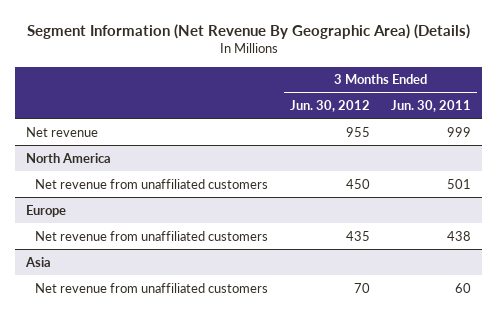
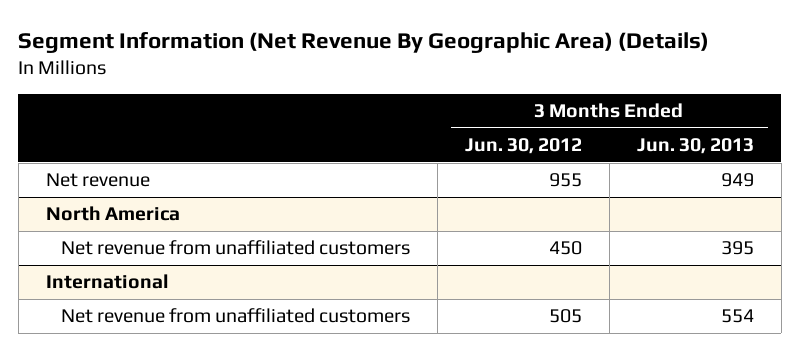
- | 3 Months Ended Jun. 30, 2012 | 3 Months Ended Jun. 30, 2011
+ | 3 Months Ended Jun. 30, 2012 | 3 Months Ended Jun. 30, 2013
- Europe
- Net revenue from unaffiliated customers | 435 | 438
- Asia
- Net revenue from unaffiliated customers | 70 | 60
+ International
+ Net revenue from unaffiliated customers | 505 | 554

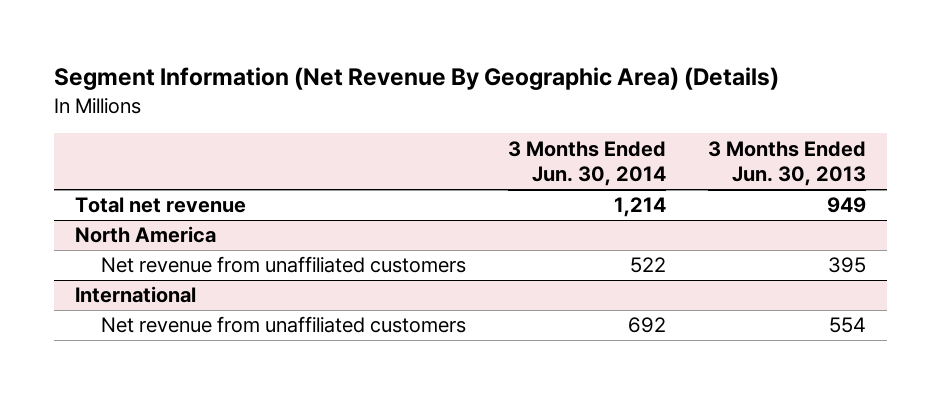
- | 3 Months Ended Jun. 30, 2012 | 3 Months Ended Jun. 30, 2013
+ | 3 Months Ended Jun. 30, 2014 | 3 Months Ended Jun. 30, 2013
- Net revenue | 955 | 949
+ Total net revenue | 1,214 | 949

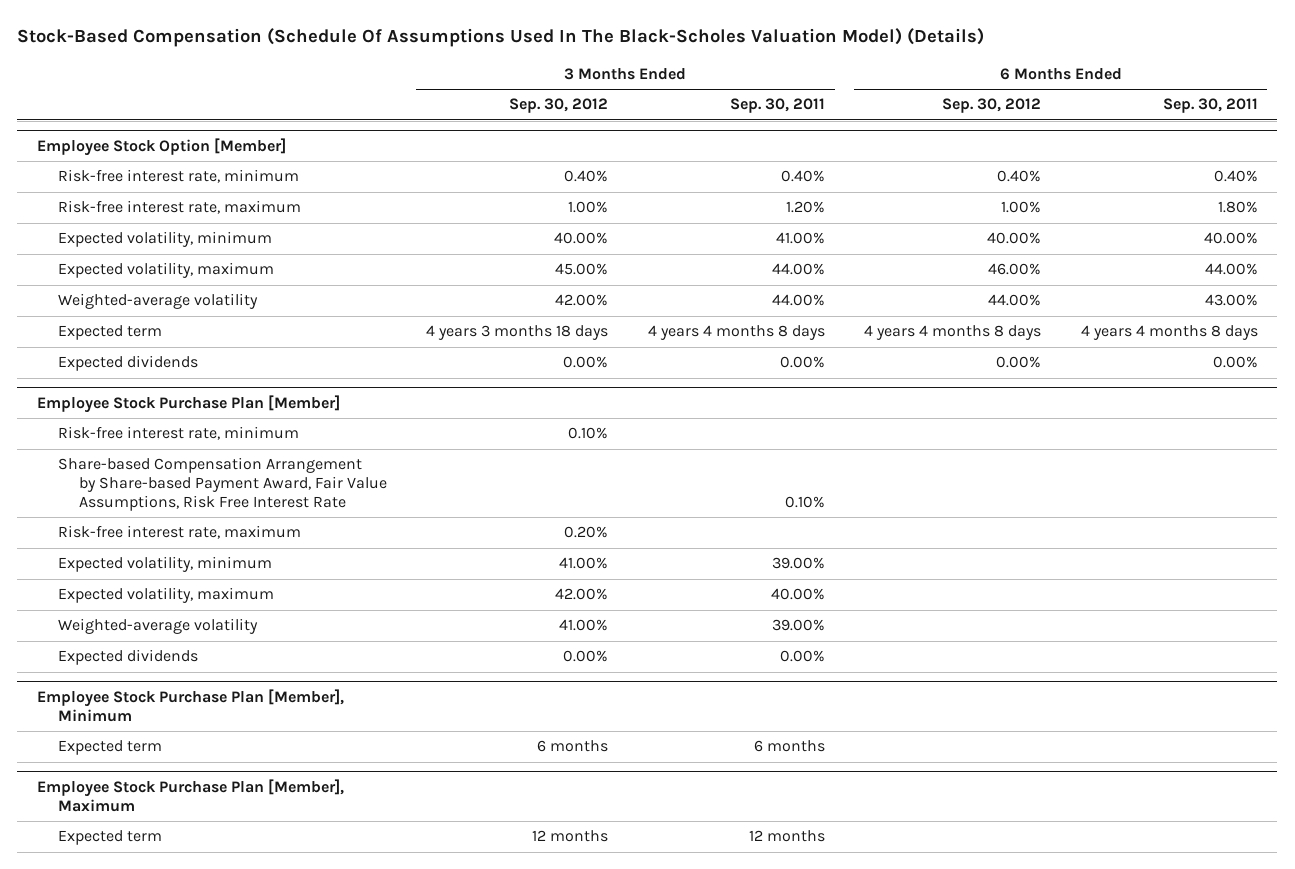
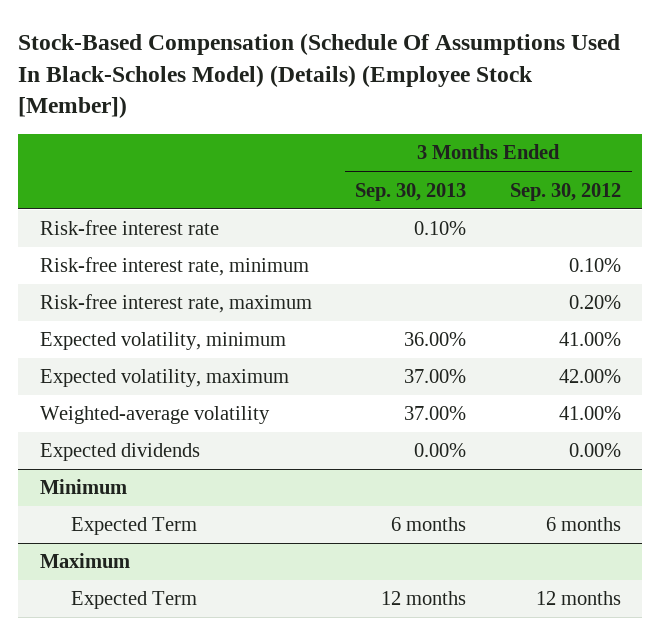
- Stock-Based Compensation (Schedule Of Assumptions Used In The Black-Scholes Valuation Model) (Details)
+ Stock-Based Compensation (Schedule Of Assumptions Used In Black-Scholes Model) (Details) (Employee Stock [Member])
- | 3 Months Ended Sep. 30, 2012 | 3 Months Ended Sep. 30, 2011 | 6 Months Ended Sep. 30, 2012 | 6 Months Ended Sep. 30, 2011
+ | 3 Months Ended Sep. 30, 2013 | 3 Months Ended Sep. 30, 2012
- Employee Stock Option [Member]
- Risk-free interest rate, minimum | 0.40% | 0.40% | 0.40% | 0.40%
- Risk-free interest rate, maximum | 1.00% | 1.20% | 1.00% | 1.80%
- Expected volatility, minimum | 40.00% | 41.00% | 40.00% | 40.00%
- Expected volatility, maximum | 45.00% | 44.00% | 46.00% | 44.00%
- Weighted-average volatility | 42.00% | 44.00% | 44.00% | 43.00%
- Expected term | 4 years 3 months 18 days | 4 years 4 months 8 days | 4 years 4 months 8 days | 4 years 4 months 8 days
- Expected dividends | 0.00% | 0.00% | 0.00% | 0.00%
- Employee Stock Purchase Plan [Member]
+ Risk-free interest rate | 0.10% |
- Share-based Compensation Arrangement by Share-based Payment Award, Fair Value Assumptions, Risk Free Interest Rate | | 0.10% | |
- Employee Stock Purchase Plan [Member], Minimum
- Expected term | 6 months | 6 months | |
- Employee Stock Purchase Plan [Member], Maximum
- Expected term | 12 months | 12 months | |
+ Minimum
+ Expected Term | 6 months | 6 months
+ Maximum
+ Expected Term | 12 months | 12 months

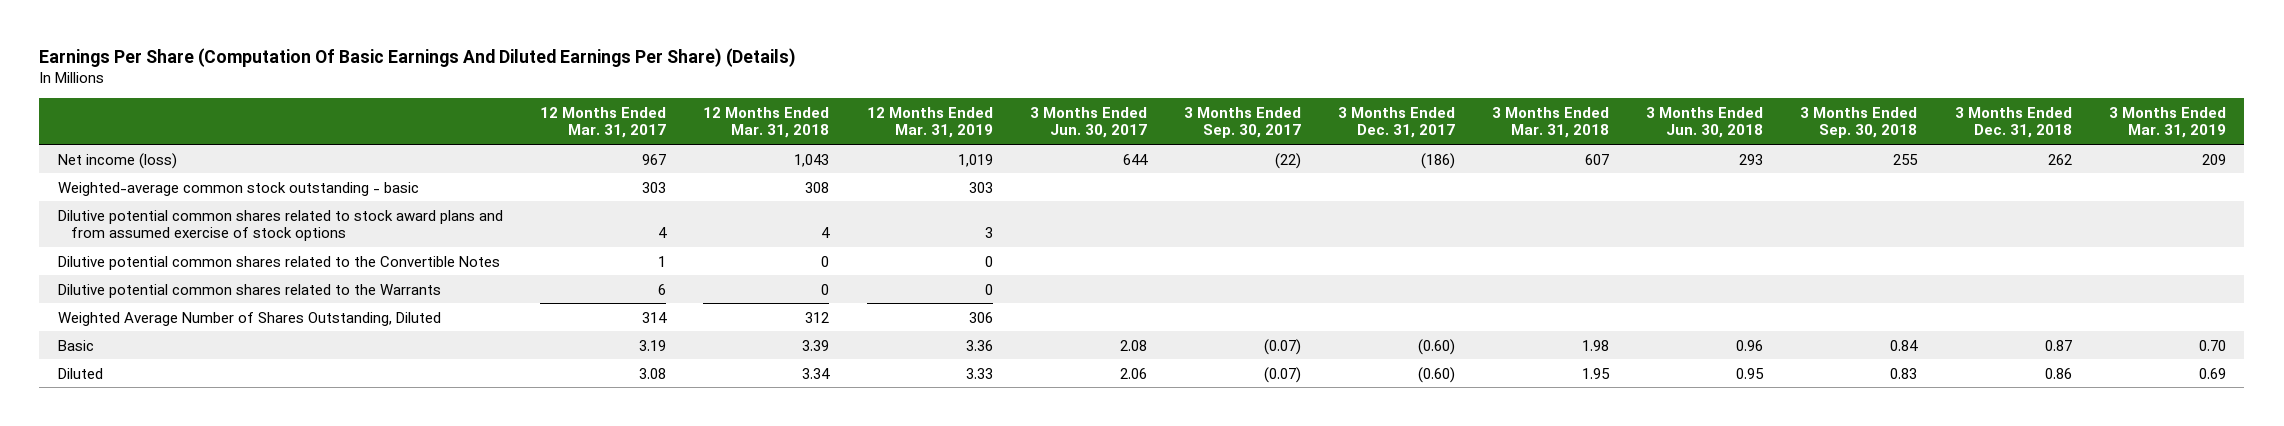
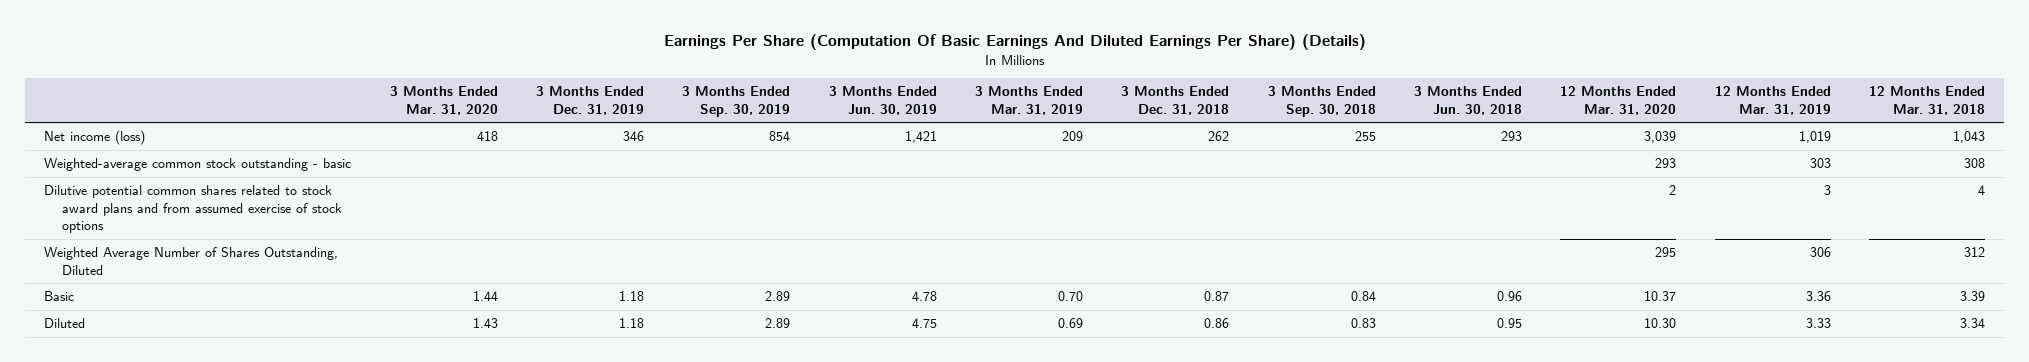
- | 12 Months Ended Mar. 31, 2017 | 12 Months Ended Mar. 31, 2018 | 12 Months Ended Mar. 31, 2019 | 3 Months Ended Jun. 30, 2017 | 3 Months Ended Sep. 30, 2017 | 3 Months Ended Dec. 31, 2017 | 3 Months Ended Mar. 31, 2018 | 3 Months Ended Jun. 30, 2018 | 3 Months Ended Sep. 30, 2018 | 3 Months Ended Dec. 31, 2018 | 3 Months Ended Mar. 31, 2019
+ | 3 Months Ended Mar. 31, 2020 | 3 Months Ended Dec. 31, 2019 | 3 Months Ended Sep. 30, 2019 | 3 Months Ended Jun. 30, 2019 | 3 Months Ended Mar. 31, 2019 | 3 Months Ended Dec. 31, 2018 | 3 Months Ended Sep. 30, 2018 | 3 Months Ended Jun. 30, 2018 | 12 Months Ended Mar. 31, 2020 | 12 Months Ended Mar. 31, 2019 | 12 Months Ended Mar. 31, 2018
- Dilutive potential common shares related to the Convertible Notes | 1 | 0 | 0 | | | | | | | |
- Dilutive potential common shares related to the Warrants | 6 | 0 | 0 | | | | | | | |

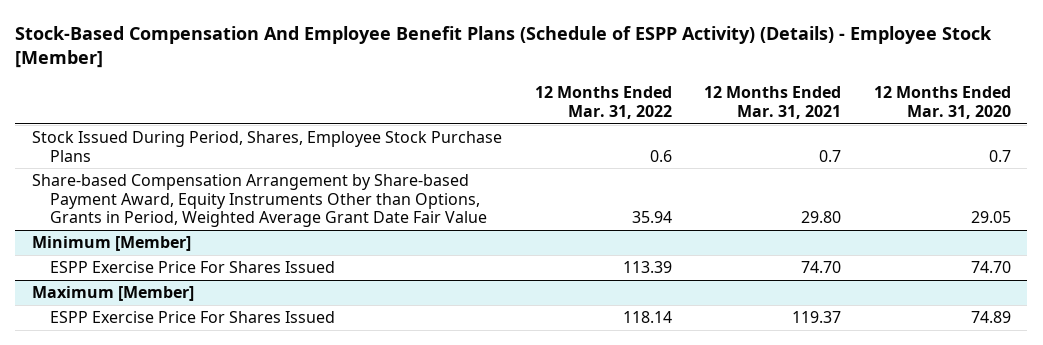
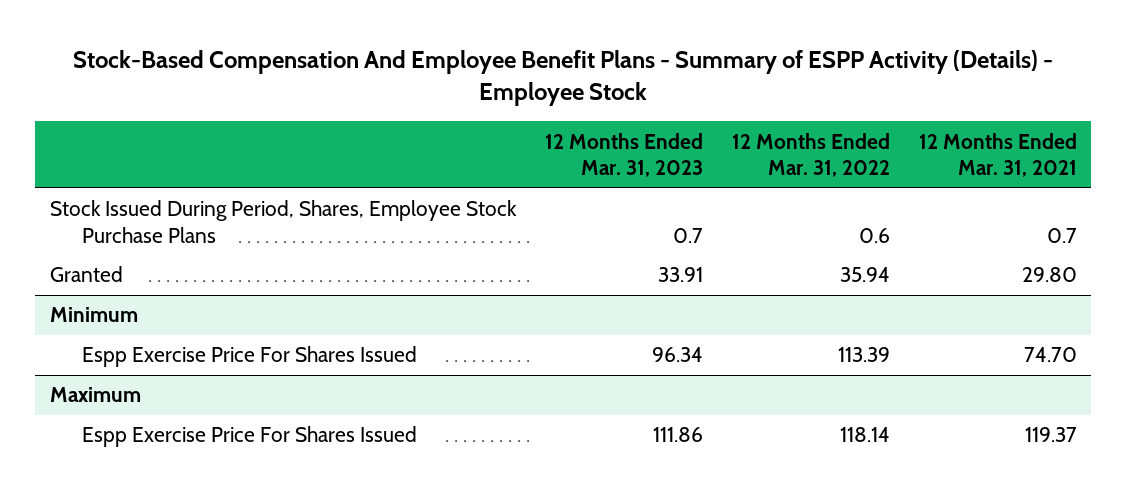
- Stock-Based Compensation And Employee Benefit Plans (Schedule of ESPP Activity) (Details) - Employee Stock [Member]
+ Stock-Based Compensation And Employee Benefit Plans - Summary of ESPP Activity (Details) - Employee Stock
- | 12 Months Ended Mar. 31, 2022 | 12 Months Ended Mar. 31, 2021 | 12 Months Ended Mar. 31, 2020
+ | 12 Months Ended Mar. 31, 2023 | 12 Months Ended Mar. 31, 2022 | 12 Months Ended Mar. 31, 2021
- Share-based Compensation Arrangement by Share-based Payment Award, Equity Instruments Other than Options, Grants in Period, Weighted Average Grant Date Fair Value | 35.94 | 29.80 | 29.05
- Minimum [Member]
- ESPP Exercise Price For Shares Issued | 113.39 | 74.70 | 74.70
- Maximum [Member]
- ESPP Exercise Price For Shares Issued | 118.14 | 119.37 | 74.89
+ Granted | 33.91 | 35.94 | 29.80
+ Minimum
+ Espp Exercise Price For Shares Issued | 96.34 | 113.39 | 74.70
+ Maximum
+ Espp Exercise Price For Shares Issued | 111.86 | 118.14 | 119.37

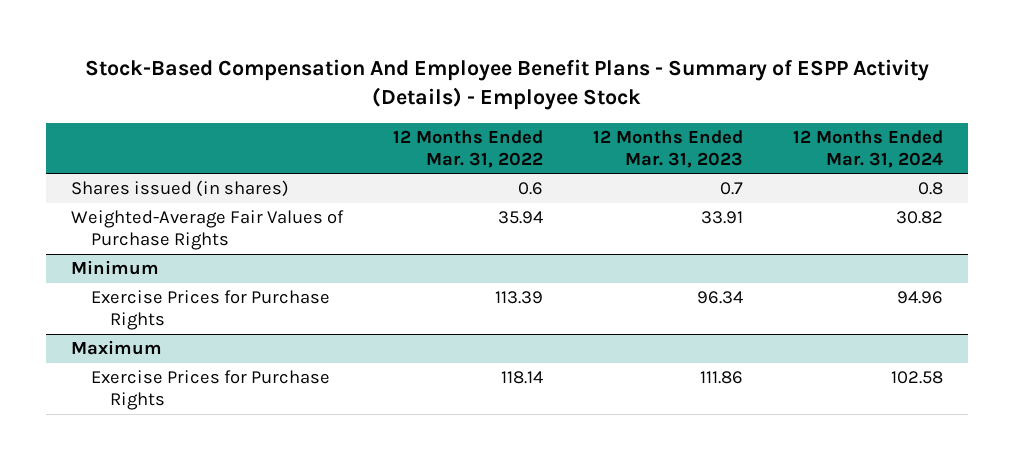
- | 12 Months Ended Mar. 31, 2023 | 12 Months Ended Mar. 31, 2022 | 12 Months Ended Mar. 31, 2021
+ | 12 Months Ended Mar. 31, 2022 | 12 Months Ended Mar. 31, 2023 | 12 Months Ended Mar. 31, 2024
- Stock Issued During Period, Shares, Employee Stock Purchase Plans | 0.7 | 0.6 | 0.7
- Granted | 33.91 | 35.94 | 29.80
+ Shares issued (in shares) | 0.6 | 0.7 | 0.8
+ Weighted-Average Fair Values of Purchase Rights | 35.94 | 33.91 | 30.82
@ Minimum
- Espp Exercise Price For Shares Issued | 96.34 | 113.39 | 74.70
+ Exercise Prices for Purchase Rights | 113.39 | 96.34 | 94.96
@ Maximum
- Espp Exercise Price For Shares Issued | 111.86 | 118.14 | 119.37
+ Exercise Prices for Purchase Rights | 118.14 | 111.86 | 102.58

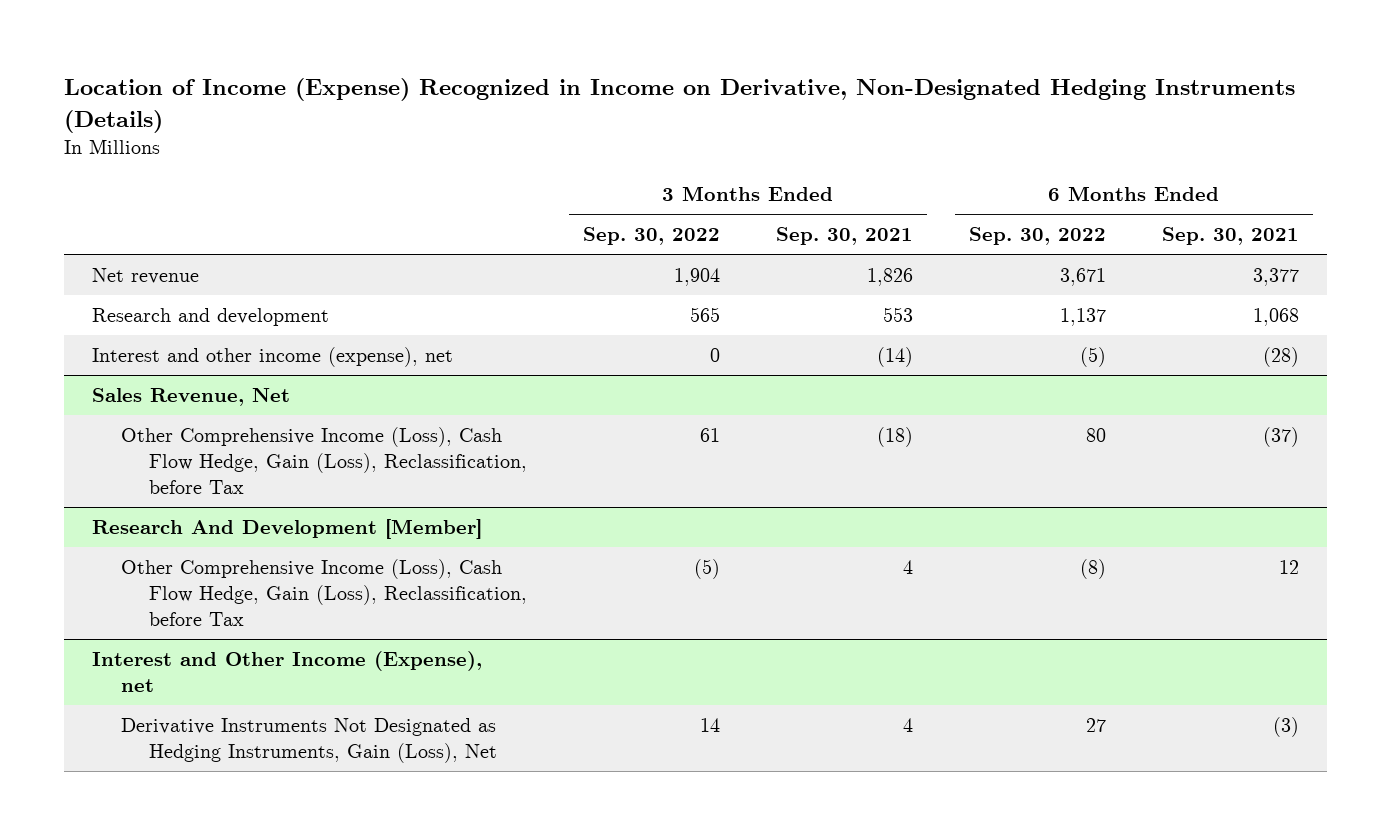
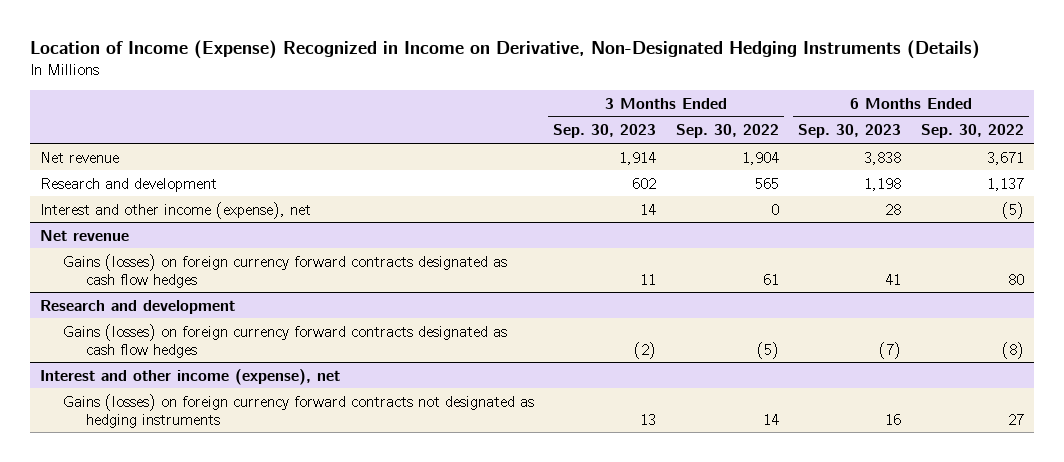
- | 3 Months Ended Sep. 30, 2022 | 3 Months Ended Sep. 30, 2021 | 6 Months Ended Sep. 30, 2022 | 6 Months Ended Sep. 30, 2021
+ | 3 Months Ended Sep. 30, 2023 | 3 Months Ended Sep. 30, 2022 | 6 Months Ended Sep. 30, 2023 | 6 Months Ended Sep. 30, 2022
- Sales Revenue, Net
- Other Comprehensive Income (Loss), Cash Flow Hedge, Gain (Loss), Reclassification, before Tax | 61 | (18) | 80 | (37)
- Research And Development [Member]
- Other Comprehensive Income (Loss), Cash Flow Hedge, Gain (Loss), Reclassification, before Tax | (5) | 4 | (8) | 12
- Interest and Other Income (Expense), net
- Derivative Instruments Not Designated as Hedging Instruments, Gain (Loss), Net | 14 | 4 | 27 | (3)
+ Net revenue
+ Gains (losses) on foreign currency forward contracts designated as cash flow hedges | 11 | 61 | 41 | 80
+ Research and development
+ Gains (losses) on foreign currency forward contracts designated as cash flow hedges | (2) | (5) | (7) | (8)
+ Interest and other income (expense), net
+ Gains (losses) on foreign currency forward contracts not designated as hedging instruments | 13 | 14 | 16 | 27

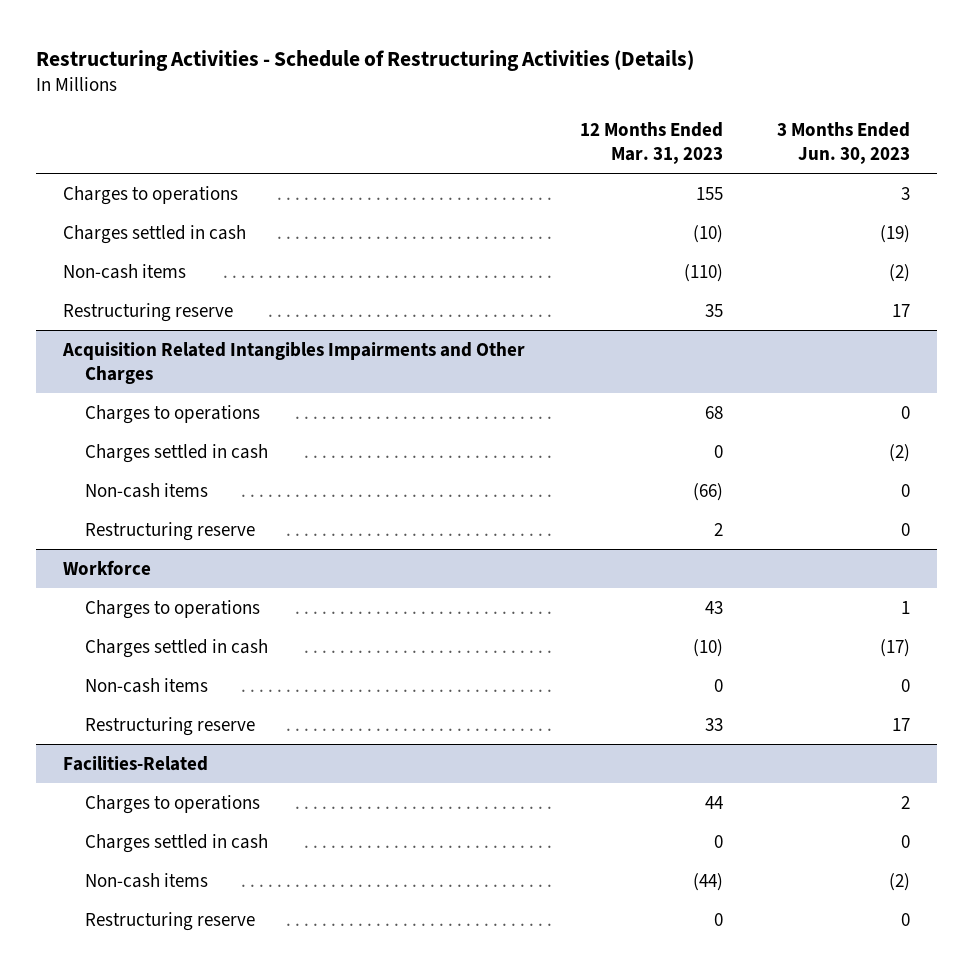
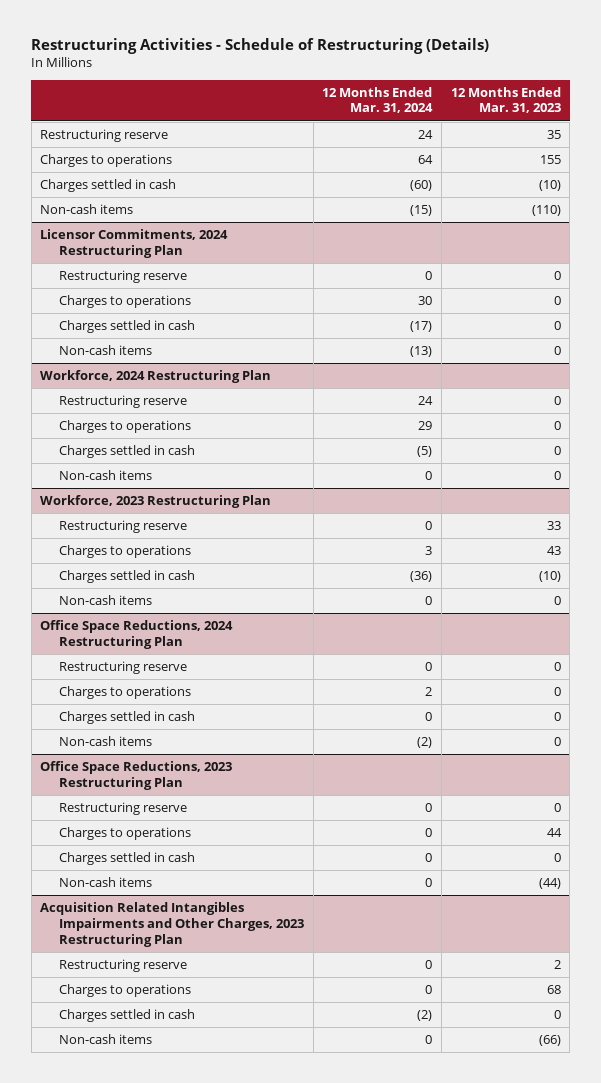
- Restructuring Activities - Schedule of Restructuring Activities (Details)
+ Restructuring Activities - Schedule of Restructuring (Details)
- | 12 Months Ended Mar. 31, 2023 | 3 Months Ended Jun. 30, 2023
+ | 12 Months Ended Mar. 31, 2024 | 12 Months Ended Mar. 31, 2023
moved up: Restructuring reserve | 24 | 35
- Acquisition Related Intangibles Impairments and Other Charges
- Charges to operations | 68 | 0
+ Licensor Commitments, 2024 Restructuring Plan
+ Restructuring reserve | 0 | 0
+ Charges to operations | 30 | 0
- Non-cash items | (66) | 0
- Restructuring reserve | 2 | 0
- Workforce
+ Non-cash items | (13) | 0
+ Workforce, 2024 Restructuring Plan
+ Restructuring reserve | 24 | 0
+ Charges to operations | 29 | 0
+ Charges settled in cash | (5) | 0
+ Non-cash items | 0 | 0
+ Workforce, 2023 Restructuring Plan
+ Restructuring reserve | 0 | 33
- Restructuring reserve | 33 | 17
- Facilities-Related
+ Office Space Reductions, 2024 Restructuring Plan
+ Restructuring reserve | 0 | 0
+ Charges to operations | 2 | 0
+ Charges settled in cash | 0 | 0
+ Non-cash items | (2) | 0
+ Office Space Reductions, 2023 Restructuring Plan
+ Restructuring reserve | 0 | 0
- Restructuring reserve | 0 | 0
+ Acquisition Related Intangibles Impairments and Other Charges, 2023 Restructuring Plan
+ Restructuring reserve | 0 | 2
+ Charges to operations | 0 | 68
+ Charges settled in cash | (2) | 0
+ Non-cash items | 0 | (66)

